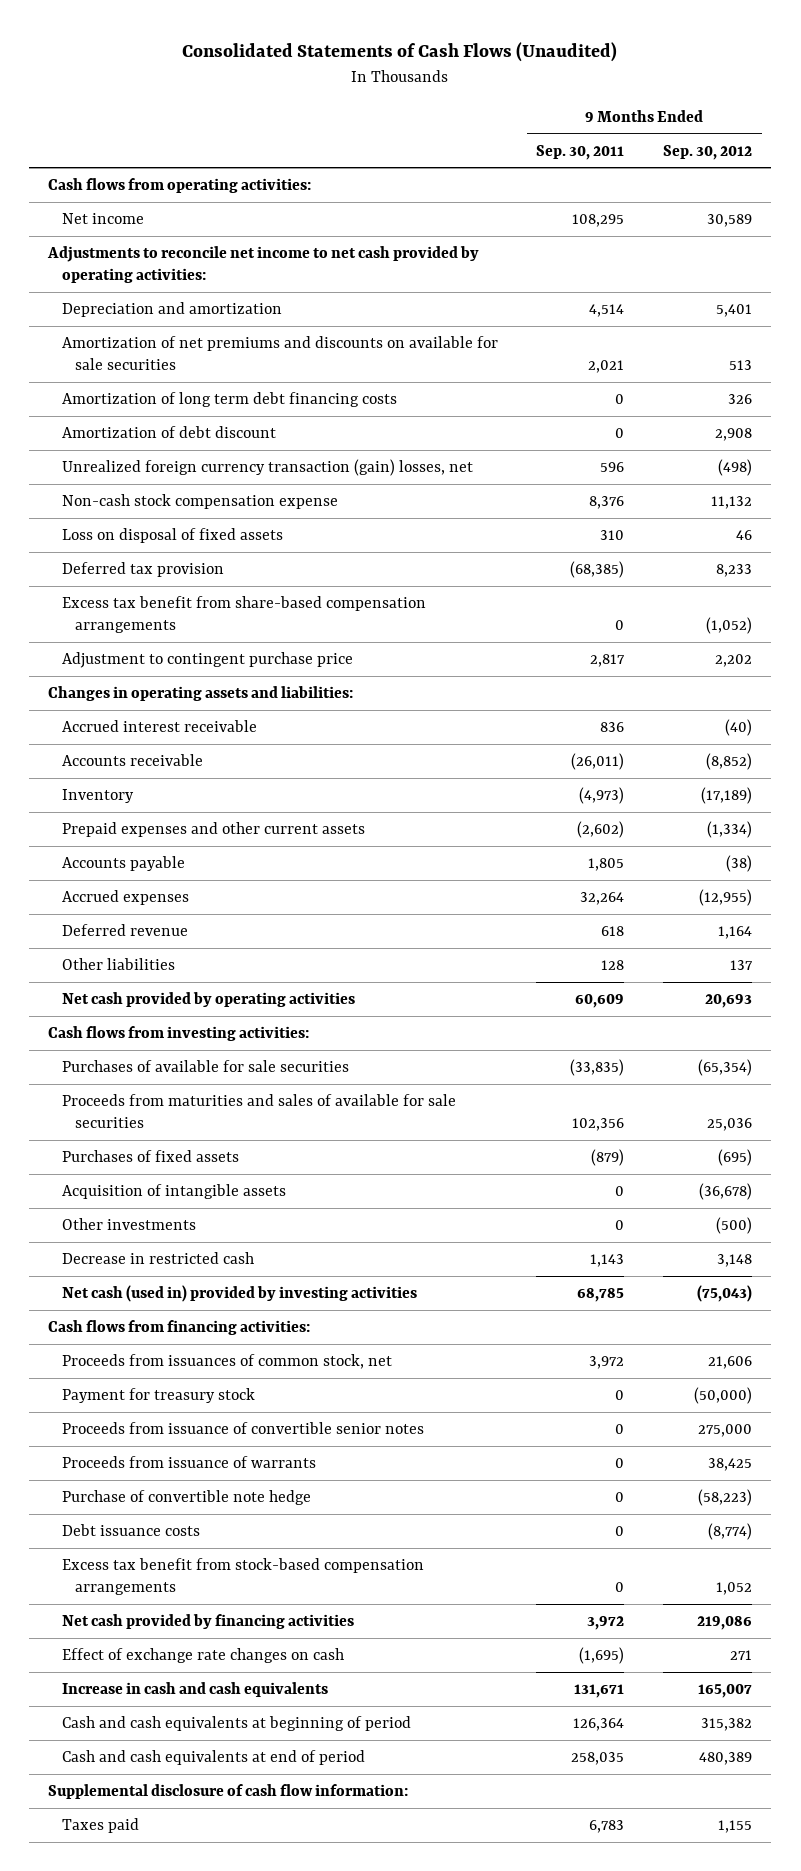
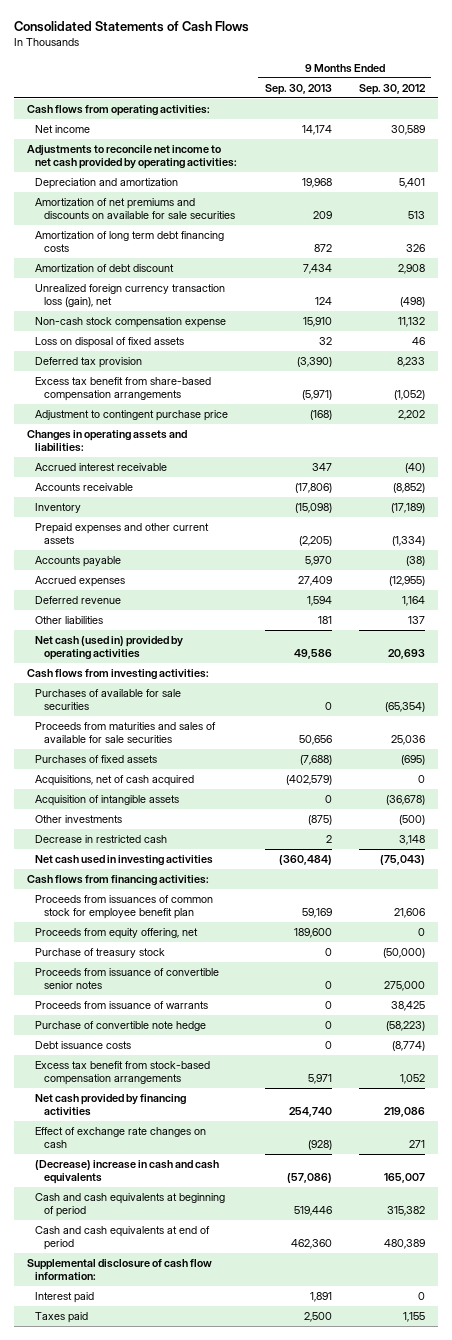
- Consolidated Statements of Cash Flows (Unaudited)
+ Consolidated Statements of Cash Flows
- | 9 Months Ended Sep. 30, 2011 | 9 Months Ended Sep. 30, 2012
+ | 9 Months Ended Sep. 30, 2013 | 9 Months Ended Sep. 30, 2012
- Unrealized foreign currency transaction (gain) losses, net | 596 | (498)
+ Unrealized foreign currency transaction loss (gain), net | 124 | (498)
- Net cash provided by operating activities | 60,609 | 20,693
+ Net cash (used in) provided by operating activities | 49,586 | 20,693
+ Acquisitions, net of cash acquired | (402,579) | 0
- Net cash (used in) provided by investing activities | 68,785 | (75,043)
+ Net cash used in investing activities | (360,484) | (75,043)
- Proceeds from issuances of common stock, net | 3,972 | 21,606
- Payment for treasury stock | 0 | (50,000)
+ Proceeds from issuances of common stock for employee benefit plan | 59,169 | 21,606
+ Proceeds from equity offering, net | 189,600 | 0
+ Purchase of treasury stock | 0 | (50,000)
- Increase in cash and cash equivalents | 131,671 | 165,007
+ (Decrease) increase in cash and cash equivalents | (57,086) | 165,007
+ Interest paid | 1,891 | 0

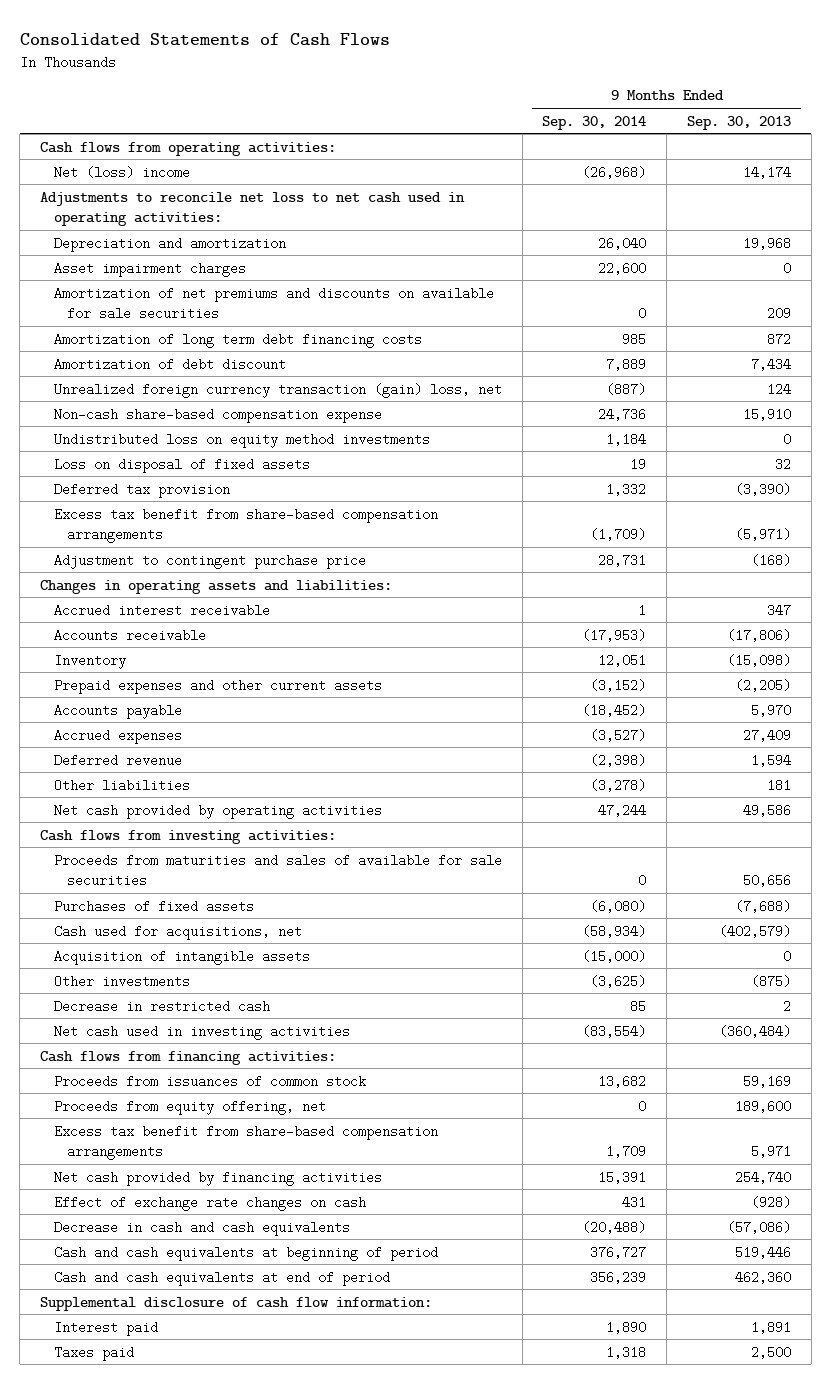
- | 9 Months Ended Sep. 30, 2013 | 9 Months Ended Sep. 30, 2012
+ | 9 Months Ended Sep. 30, 2014 | 9 Months Ended Sep. 30, 2013
- Net income | 14,174 | 30,589
- Adjustments to reconcile net income to net cash provided by operating activities:
+ Net (loss) income | (26,968) | 14,174
+ Adjustments to reconcile net loss to net cash used in operating activities:
+ Asset impairment charges | 22,600 | 0
- Unrealized foreign currency transaction loss (gain), net | 124 | (498)
- Non-cash stock compensation expense | 15,910 | 11,132
+ Unrealized foreign currency transaction (gain) loss, net | (887) | 124
+ Non-cash share-based compensation expense | 24,736 | 15,910
+ Undistributed loss on equity method investments | 1,184 | 0
- Net cash (used in) provided by operating activities | 49,586 | 20,693
+ Net cash provided by operating activities | 47,244 | 49,586
- Purchases of available for sale securities | 0 | (65,354)
- Acquisitions, net of cash acquired | (402,579) | 0
+ Cash used for acquisitions, net | (58,934) | (402,579)
- Proceeds from issuances of common stock for employee benefit plan | 59,169 | 21,606
+ Proceeds from issuances of common stock | 13,682 | 59,169
- Purchase of treasury stock | 0 | (50,000)
- Proceeds from issuance of convertible senior notes | 0 | 275,000
- Proceeds from issuance of warrants | 0 | 38,425
- Purchase of convertible note hedge | 0 | (58,223)
- Debt issuance costs | 0 | (8,774)
- Excess tax benefit from stock-based compensation arrangements | 5,971 | 1,052
+ Excess tax benefit from share-based compensation arrangements | 1,709 | 5,971
- (Decrease) increase in cash and cash equivalents | (57,086) | 165,007
+ Decrease in cash and cash equivalents | (20,488) | (57,086)

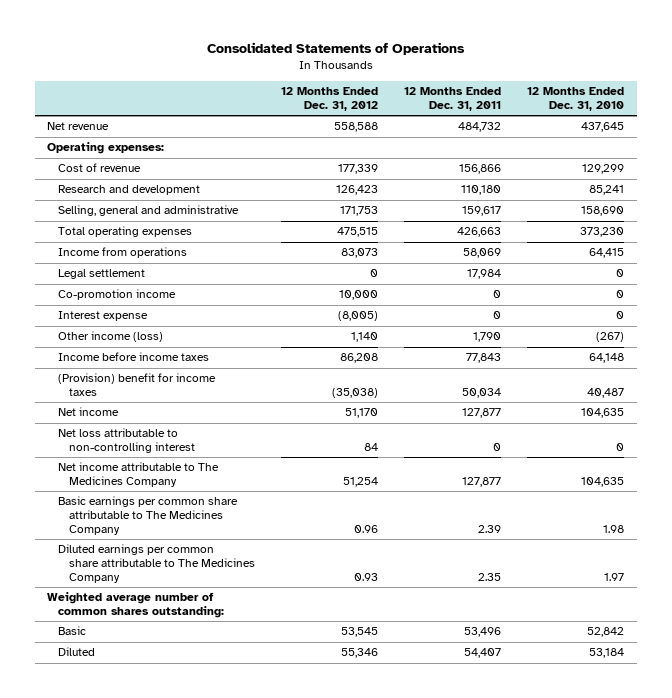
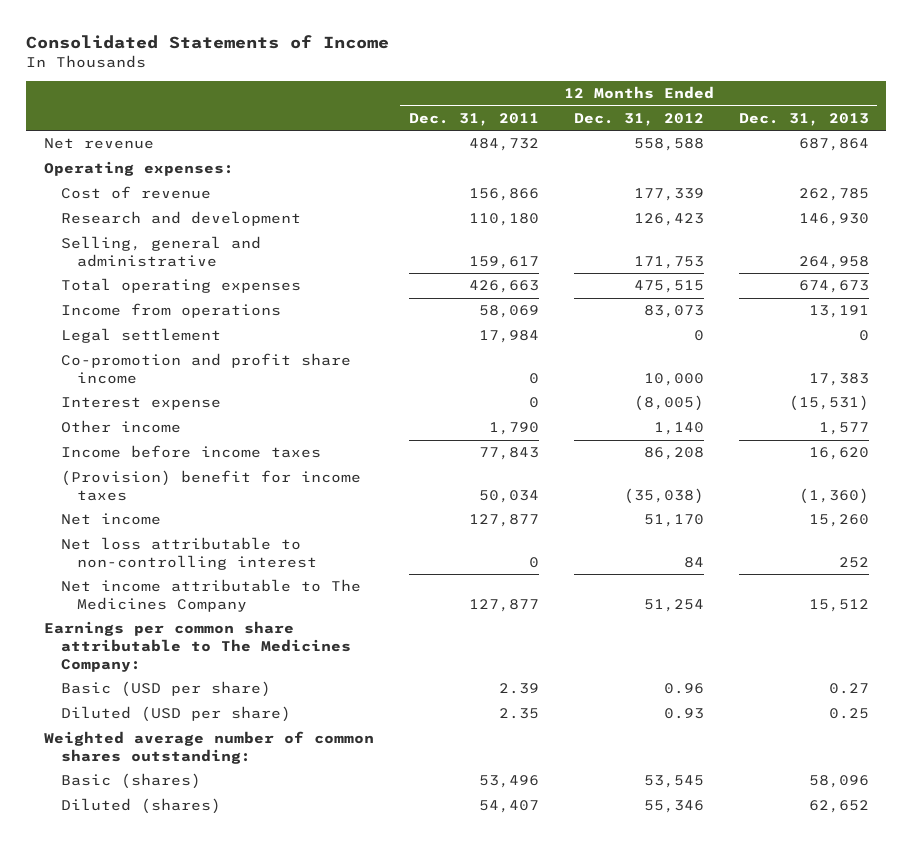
- Consolidated Statements of Operations
+ Consolidated Statements of Income
- | 12 Months Ended Dec. 31, 2012 | 12 Months Ended Dec. 31, 2011 | 12 Months Ended Dec. 31, 2010
+ | 12 Months Ended Dec. 31, 2011 | 12 Months Ended Dec. 31, 2012 | 12 Months Ended Dec. 31, 2013
- Co-promotion income | 10,000 | 0 | 0
+ Co-promotion and profit share income | 0 | 10,000 | 17,383
- Other income (loss) | 1,140 | 1,790 | (267)
+ Other income | 1,790 | 1,140 | 1,577
- Basic earnings per common share attributable to The Medicines Company | 0.96 | 2.39 | 1.98
- Diluted earnings per common share attributable to The Medicines Company | 0.93 | 2.35 | 1.97
+ Earnings per common share attributable to The Medicines Company:
+ Basic (USD per share) | 2.39 | 0.96 | 0.27
+ Diluted (USD per share) | 2.35 | 0.93 | 0.25
- Basic | 53,545 | 53,496 | 52,842
- Diluted | 55,346 | 54,407 | 53,184
+ Basic (shares) | 53,496 | 53,545 | 58,096
+ Diluted (shares) | 54,407 | 55,346 | 62,652

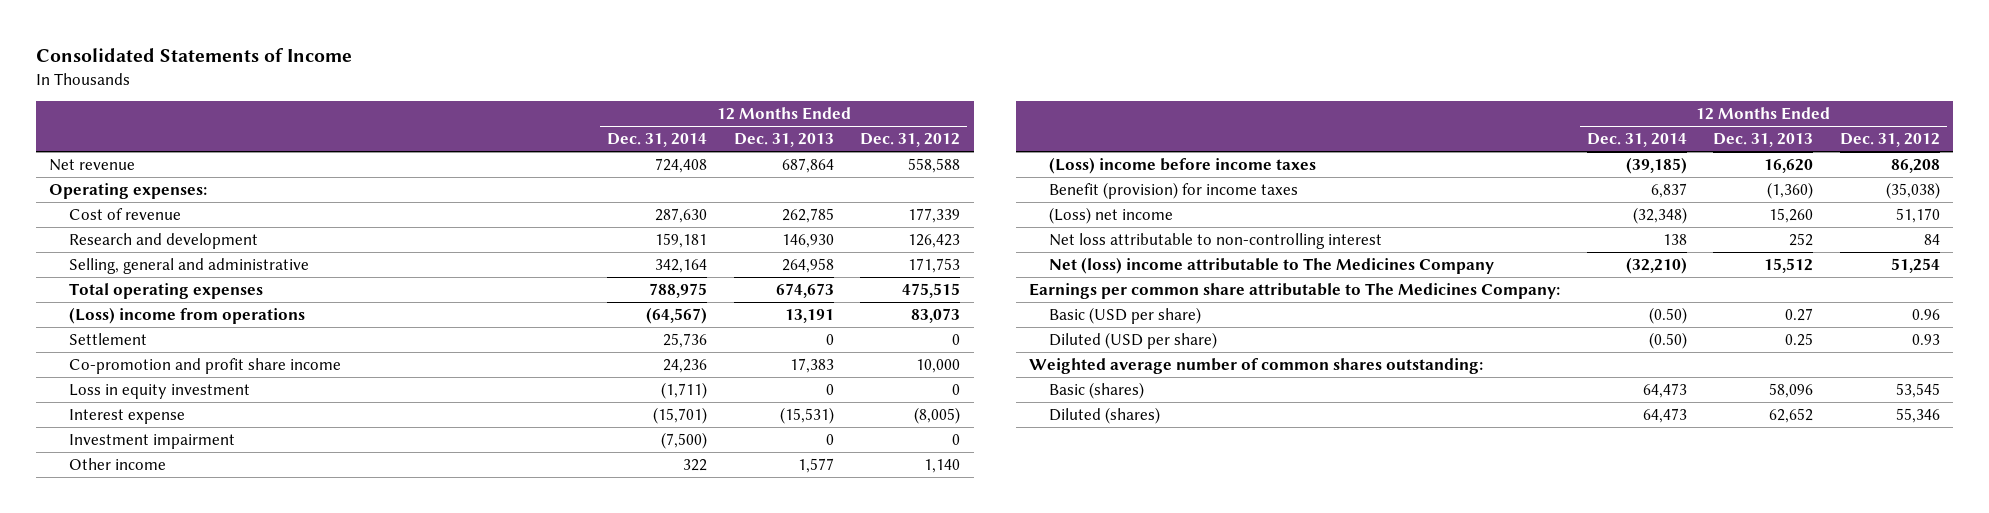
- | 12 Months Ended Dec. 31, 2011 | 12 Months Ended Dec. 31, 2012 | 12 Months Ended Dec. 31, 2013
+ | 12 Months Ended Dec. 31, 2014 | 12 Months Ended Dec. 31, 2013 | 12 Months Ended Dec. 31, 2012
- Income from operations | 58,069 | 83,073 | 13,191
- Legal settlement | 17,984 | 0 | 0
+ (Loss) income from operations | (64,567) | 13,191 | 83,073
+ Settlement | 25,736 | 0 | 0
+ Loss in equity investment | (1,711) | 0 | 0
+ Investment impairment | (7,500) | 0 | 0
- Income before income taxes | 77,843 | 86,208 | 16,620
- (Provision) benefit for income taxes | 50,034 | (35,038) | (1,360)
- Net income | 127,877 | 51,170 | 15,260
+ (Loss) income before income taxes | (39,185) | 16,620 | 86,208
+ Benefit (provision) for income taxes | 6,837 | (1,360) | (35,038)
+ (Loss) net income | (32,348) | 15,260 | 51,170
- Net income attributable to The Medicines Company | 127,877 | 51,254 | 15,512
+ Net (loss) income attributable to The Medicines Company | (32,210) | 15,512 | 51,254

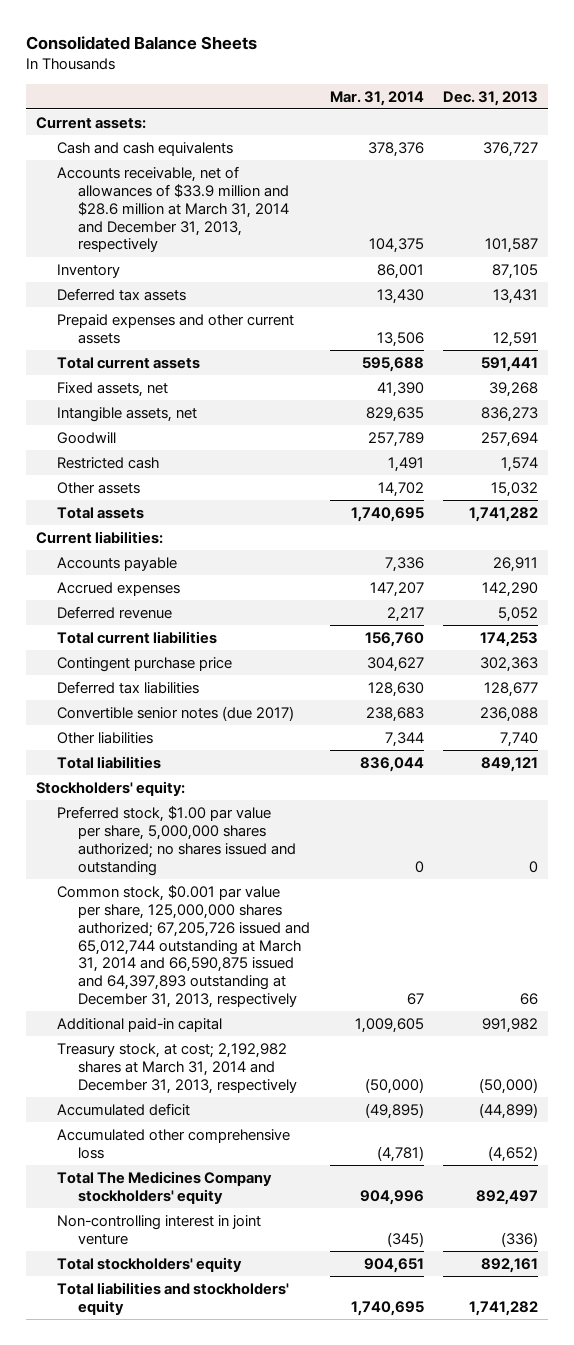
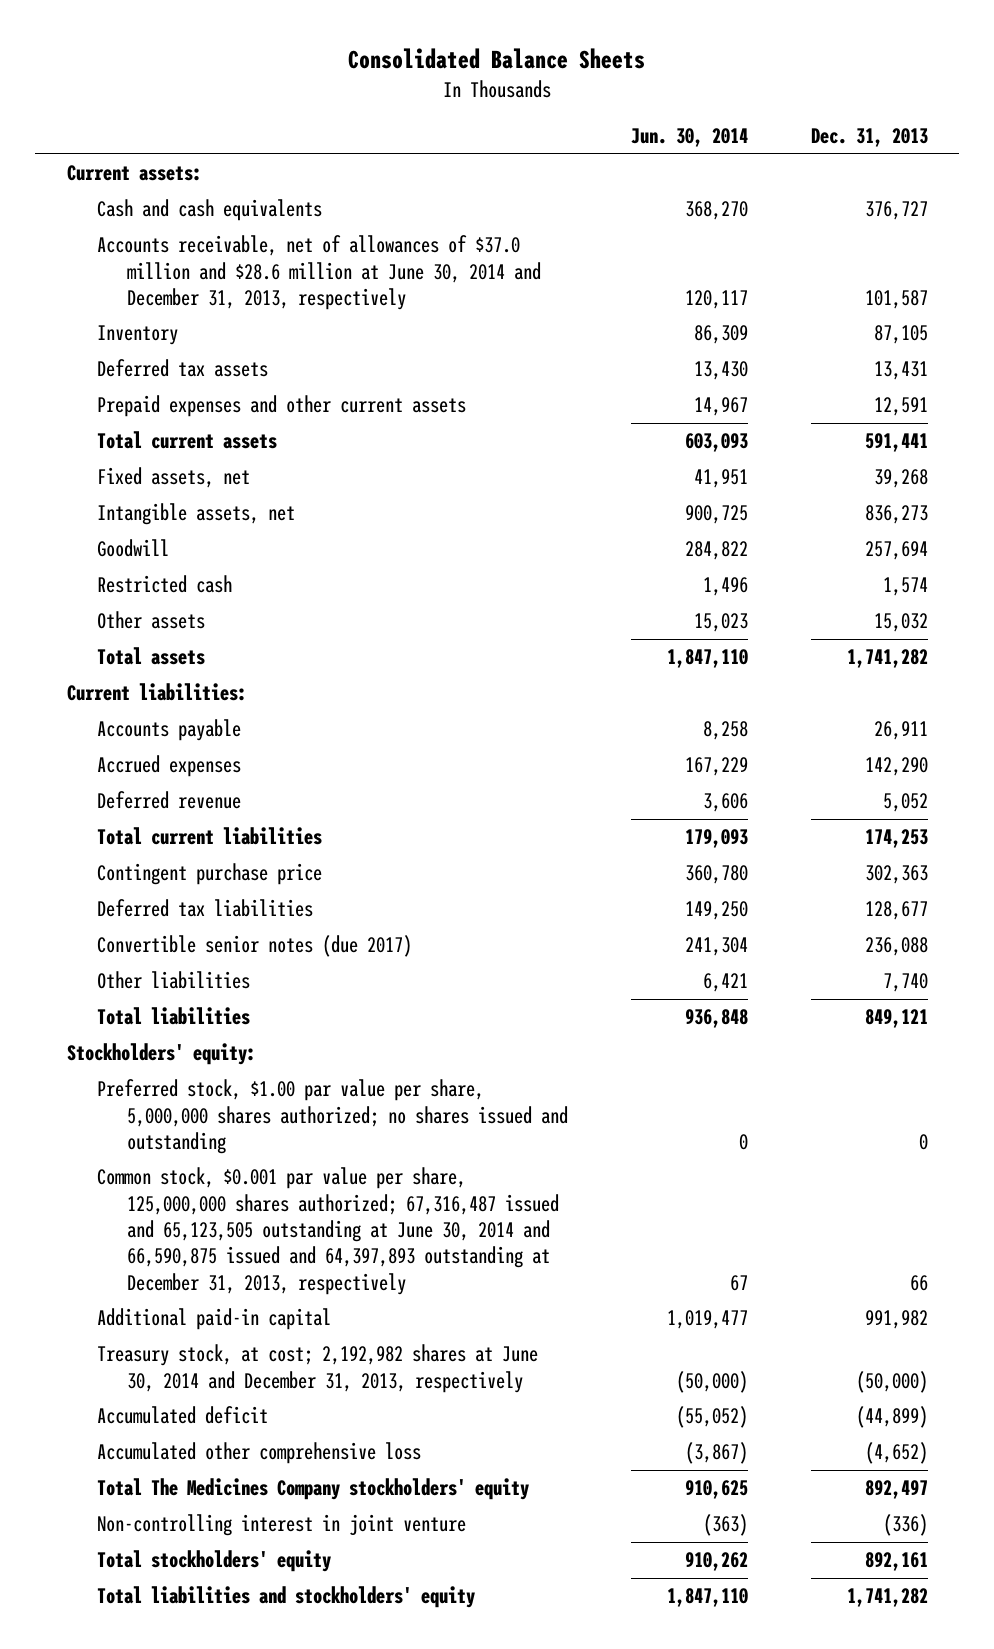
- | Mar. 31, 2014 | Dec. 31, 2013
+ | Jun. 30, 2014 | Dec. 31, 2013
- Accounts receivable, net of allowances of $33.9 million and $28.6 million at March 31, 2014 and December 31, 2013, respectively | 104,375 | 101,587
+ Accounts receivable, net of allowances of $37.0 million and $28.6 million at June 30, 2014 and December 31, 2013, respectively | 120,117 | 101,587
- Common stock, $0.001 par value per share, 125,000,000 shares authorized; 67,205,726 issued and 65,012,744 outstanding at March 31, 2014 and 66,590,875 issued and 64,397,893 outstanding at December 31, 2013, respectively | 67 | 66
+ Common stock, $0.001 par value per share, 125,000,000 shares authorized; 67,316,487 issued and 65,123,505 outstanding at June 30, 2014 and 66,590,875 issued and 64,397,893 outstanding at December 31, 2013, respectively | 67 | 66
- Treasury stock, at cost; 2,192,982 shares at March 31, 2014 and December 31, 2013, respectively | (50,000) | (50,000)
+ Treasury stock, at cost; 2,192,982 shares at June 30, 2014 and December 31, 2013, respectively | (50,000) | (50,000)

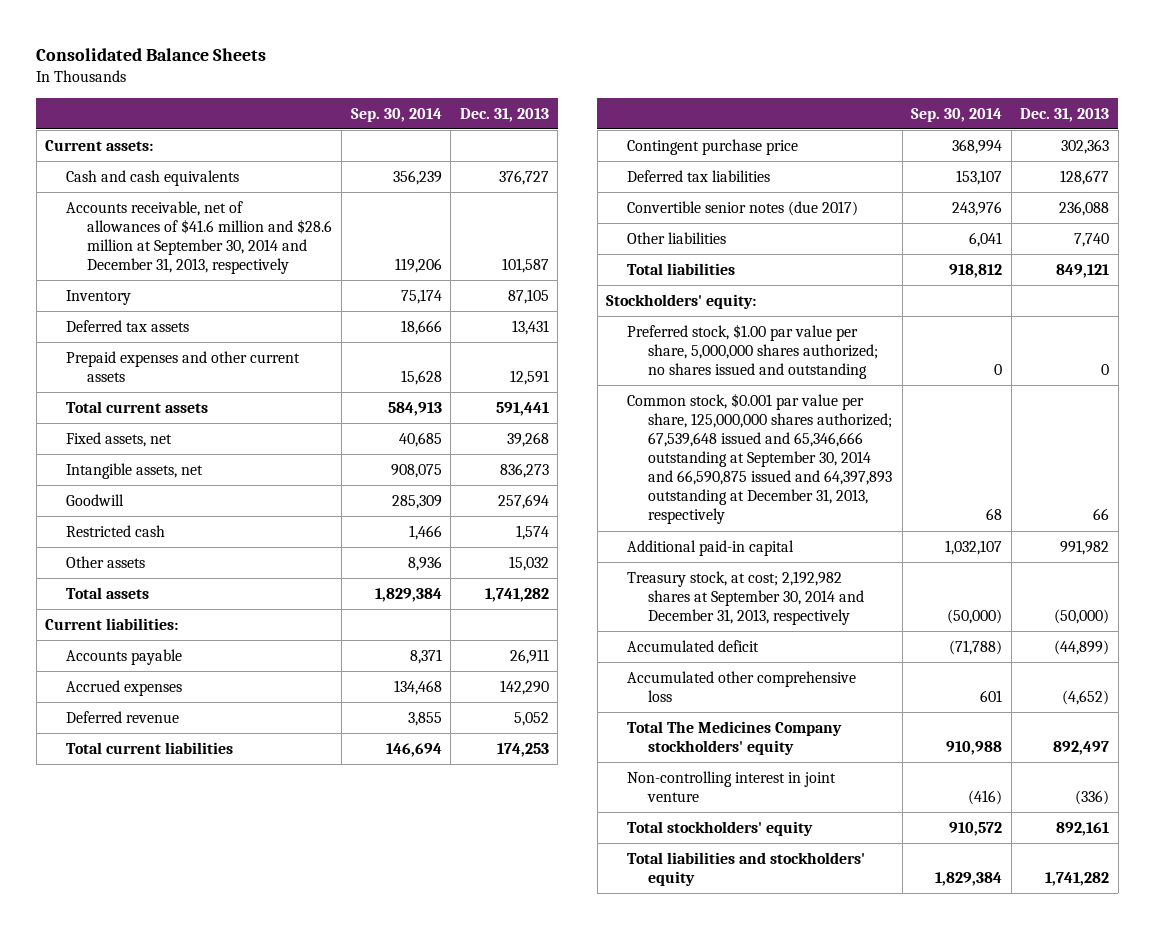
- | Jun. 30, 2014 | Dec. 31, 2013
+ | Sep. 30, 2014 | Dec. 31, 2013
- Accounts receivable, net of allowances of $37.0 million and $28.6 million at June 30, 2014 and December 31, 2013, respectively | 120,117 | 101,587
+ Accounts receivable, net of allowances of $41.6 million and $28.6 million at September 30, 2014 and December 31, 2013, respectively | 119,206 | 101,587
- Common stock, $0.001 par value per share, 125,000,000 shares authorized; 67,316,487 issued and 65,123,505 outstanding at June 30, 2014 and 66,590,875 issued and 64,397,893 outstanding at December 31, 2013, respectively | 67 | 66
+ Common stock, $0.001 par value per share, 125,000,000 shares authorized; 67,539,648 issued and 65,346,666 outstanding at September 30, 2014 and 66,590,875 issued and 64,397,893 outstanding at December 31, 2013, respectively | 68 | 66
- Treasury stock, at cost; 2,192,982 shares at June 30, 2014 and December 31, 2013, respectively | (50,000) | (50,000)
+ Treasury stock, at cost; 2,192,982 shares at September 30, 2014 and December 31, 2013, respectively | (50,000) | (50,000)

